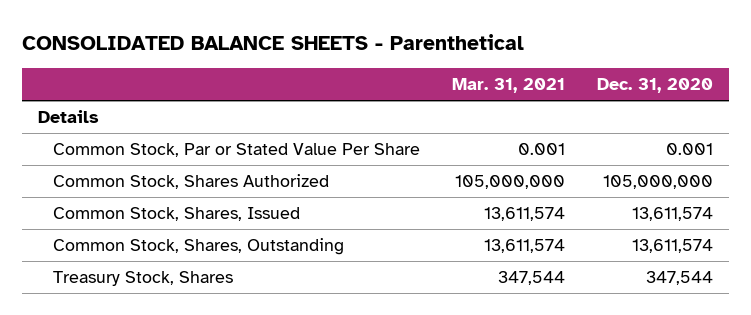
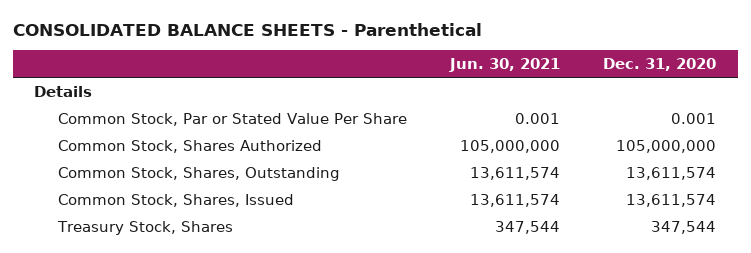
- | Mar. 31, 2021 | Dec. 31, 2020
+ | Jun. 30, 2021 | Dec. 31, 2020
moved down: Common Stock, Shares, Issued | 13,611,574 | 13,611,574

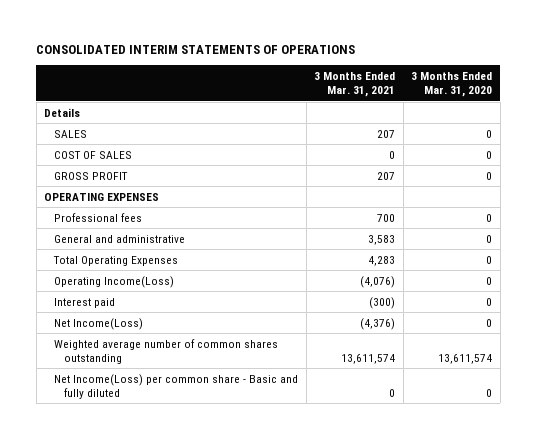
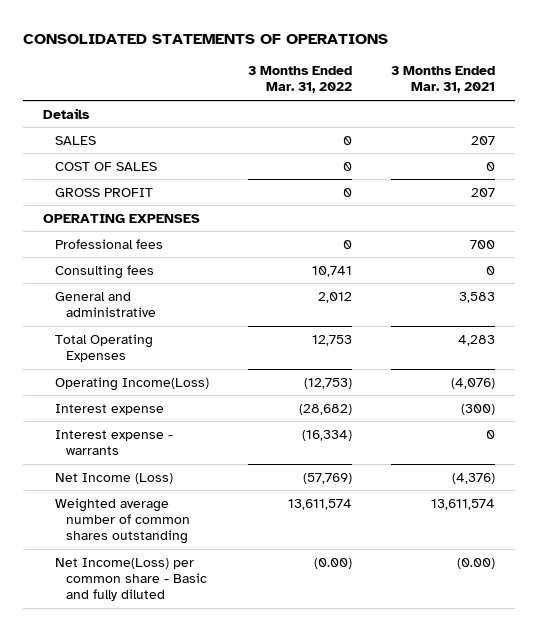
- CONSOLIDATED INTERIM STATEMENTS OF OPERATIONS
+ CONSOLIDATED STATEMENTS OF OPERATIONS
- | 3 Months Ended Mar. 31, 2021 | 3 Months Ended Mar. 31, 2020
+ | 3 Months Ended Mar. 31, 2022 | 3 Months Ended Mar. 31, 2021
+ Consulting fees | 10,741 | 0
- Interest paid | (300) | 0
- Net Income(Loss) | (4,376) | 0
+ Interest expense | (28,682) | (300)
+ Interest expense - warrants | (16,334) | 0
+ Net Income (Loss) | (57,769) | (4,376)
- Net Income(Loss) per common share - Basic and fully diluted | 0 | 0
+ Net Income(Loss) per common share - Basic and fully diluted | (0.00) | (0.00)

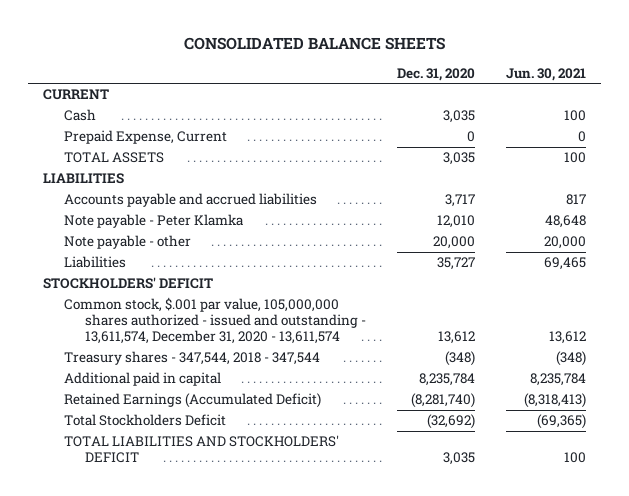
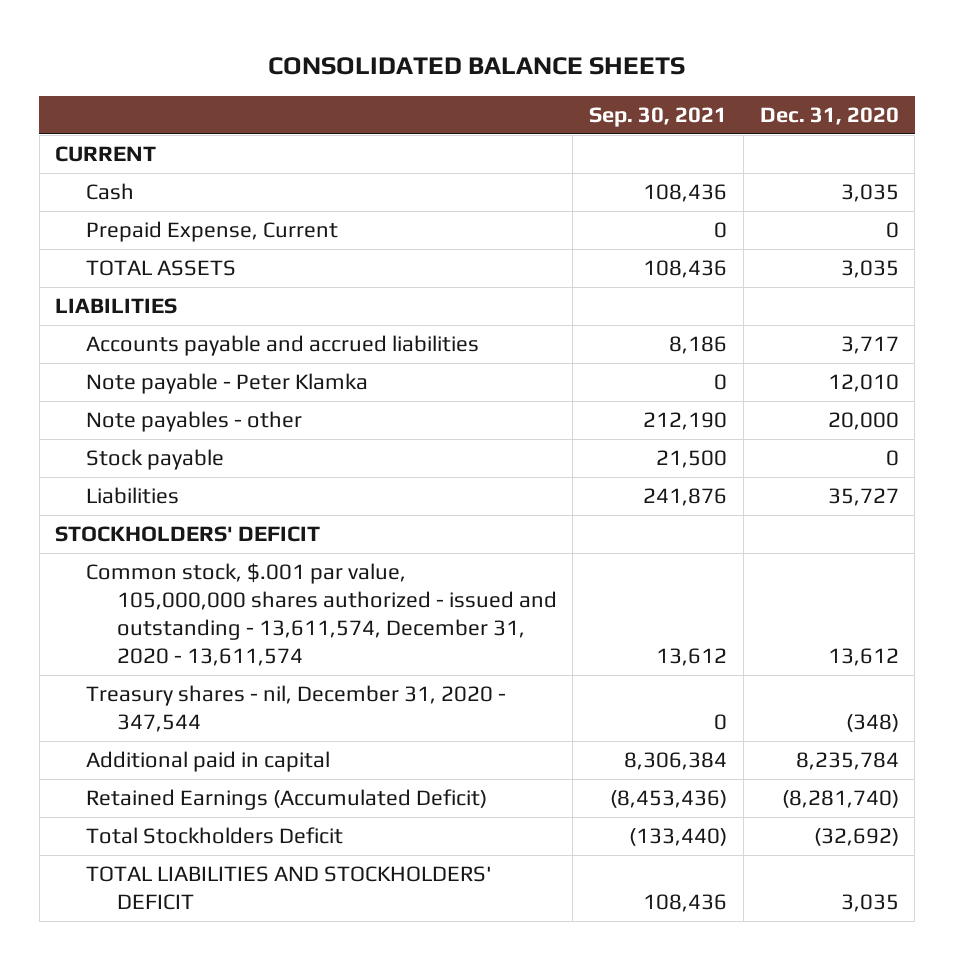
- | Dec. 31, 2020 | Jun. 30, 2021
+ | Sep. 30, 2021 | Dec. 31, 2020
- Note payable - other | 20,000 | 20,000
+ Note payables - other | 212,190 | 20,000
+ Stock payable | 21,500 | 0
- Treasury shares - 347,544, 2018 - 347,544 | (348) | (348)
+ Treasury shares - nil, December 31, 2020 - 347,544 | 0 | (348)

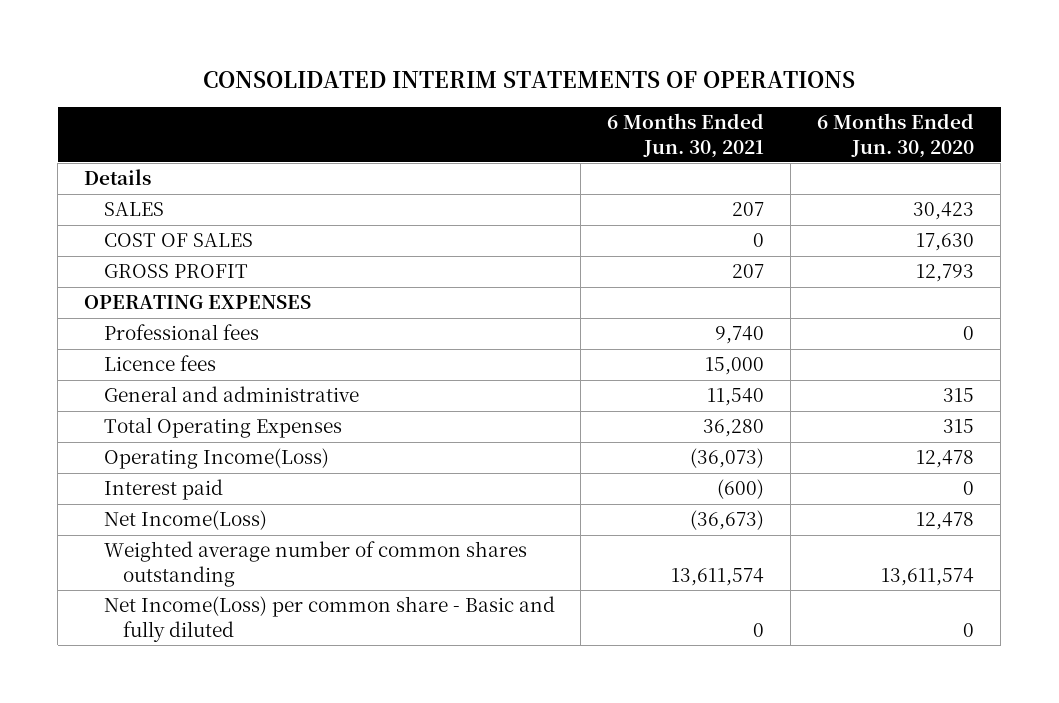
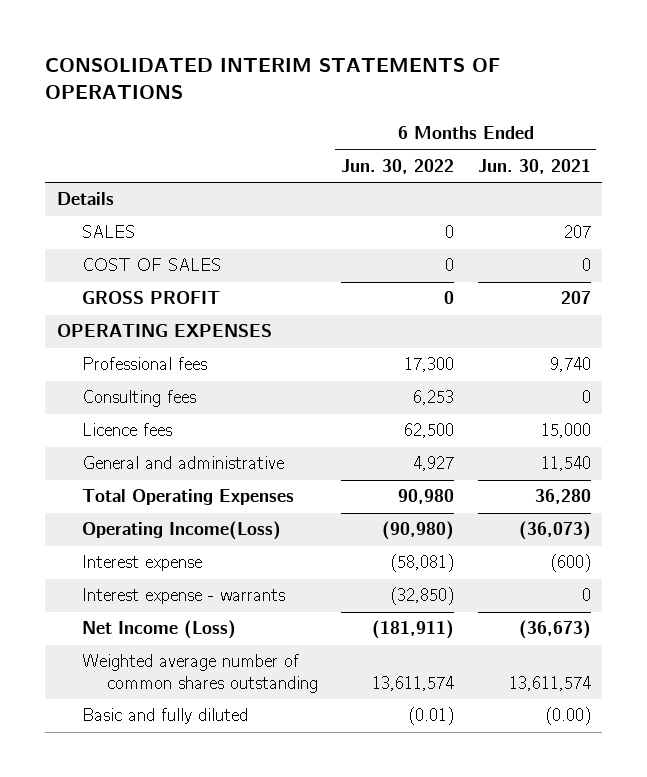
- | 6 Months Ended Jun. 30, 2021 | 6 Months Ended Jun. 30, 2020
+ | 6 Months Ended Jun. 30, 2022 | 6 Months Ended Jun. 30, 2021
+ Consulting fees | 6,253 | 0
- Interest paid | (600) | 0
- Net Income(Loss) | (36,673) | 12,478
+ Interest expense | (58,081) | (600)
+ Interest expense - warrants | (32,850) | 0
+ Net Income (Loss) | (181,911) | (36,673)
- Net Income(Loss) per common share - Basic and fully diluted | 0 | 0
+ Basic and fully diluted | (0.01) | (0.00)

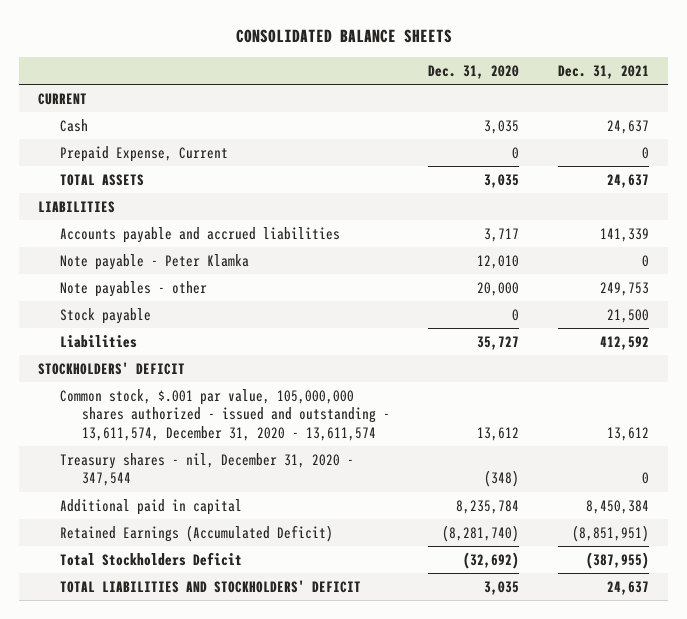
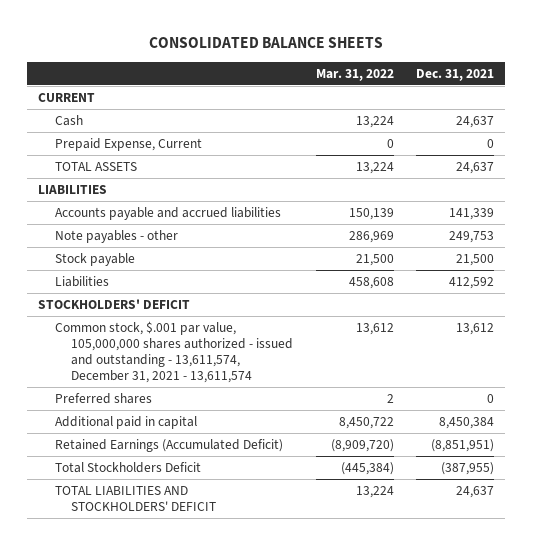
- | Dec. 31, 2020 | Dec. 31, 2021
+ | Mar. 31, 2022 | Dec. 31, 2021
- Note payable - Peter Klamka | 12,010 | 0
- Common stock, $.001 par value, 105,000,000 shares authorized - issued and outstanding - 13,611,574, December 31, 2020 - 13,611,574 | 13,612 | 13,612
- Treasury shares - nil, December 31, 2020 - 347,544 | (348) | 0
+ Common stock, $.001 par value, 105,000,000 shares authorized - issued and outstanding - 13,611,574, December 31, 2021 - 13,611,574 | 13,612 | 13,612
+ Preferred shares | 2 | 0

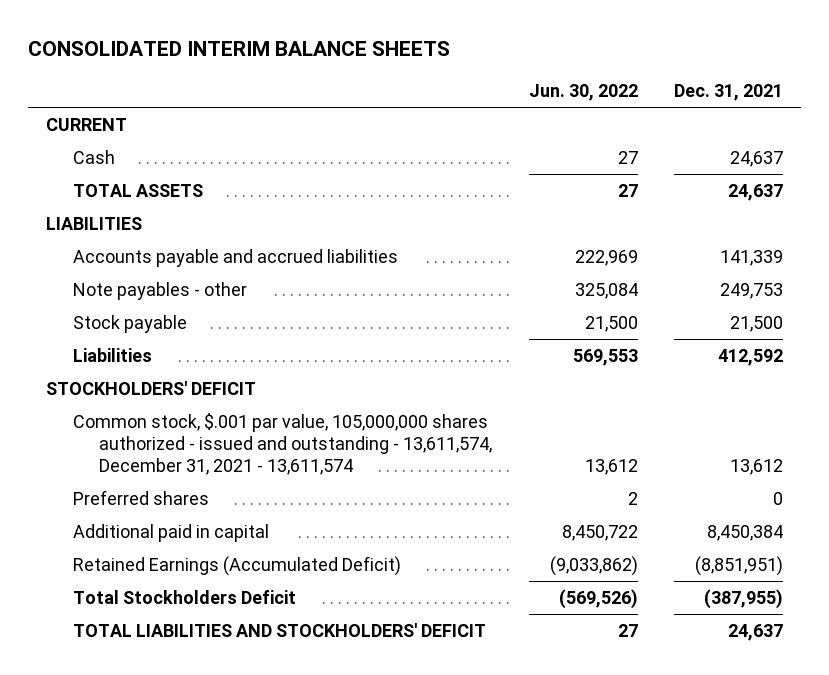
- CONSOLIDATED BALANCE SHEETS
+ CONSOLIDATED INTERIM BALANCE SHEETS
- | Mar. 31, 2022 | Dec. 31, 2021
+ | Jun. 30, 2022 | Dec. 31, 2021
- Prepaid Expense, Current | 0 | 0

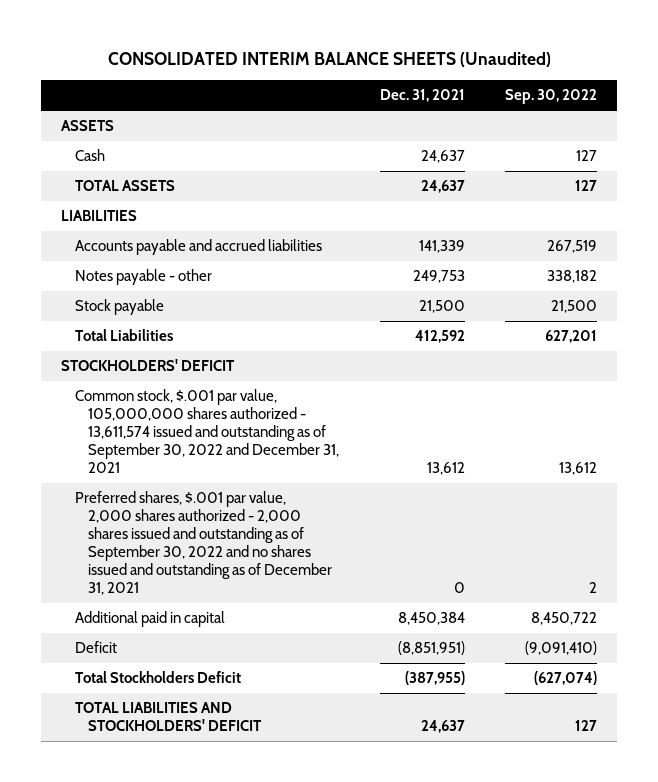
- CONSOLIDATED INTERIM BALANCE SHEETS
+ CONSOLIDATED INTERIM BALANCE SHEETS (Unaudited)
- | Jun. 30, 2022 | Dec. 31, 2021
+ | Dec. 31, 2021 | Sep. 30, 2022
- CURRENT
+ ASSETS
- Note payables - other | 325,084 | 249,753
+ Notes payable - other | 249,753 | 338,182
- Liabilities | 569,553 | 412,592
+ Total Liabilities | 412,592 | 627,201
- Common stock, $.001 par value, 105,000,000 shares authorized - issued and outstanding - 13,611,574, December 31, 2021 - 13,611,574 | 13,612 | 13,612
- Preferred shares | 2 | 0
+ Common stock, $.001 par value, 105,000,000 shares authorized - 13,611,574 issued and outstanding as of September 30, 2022 and December 31, 2021 | 13,612 | 13,612
+ Preferred shares, $.001 par value, 2,000 shares authorized - 2,000 shares issued and outstanding as of September 30, 2022 and no shares issued and outstanding as of December 31, 2021 | 0 | 2
- Retained Earnings (Accumulated Deficit) | (9,033,862) | (8,851,951)
+ Deficit | (8,851,951) | (9,091,410)

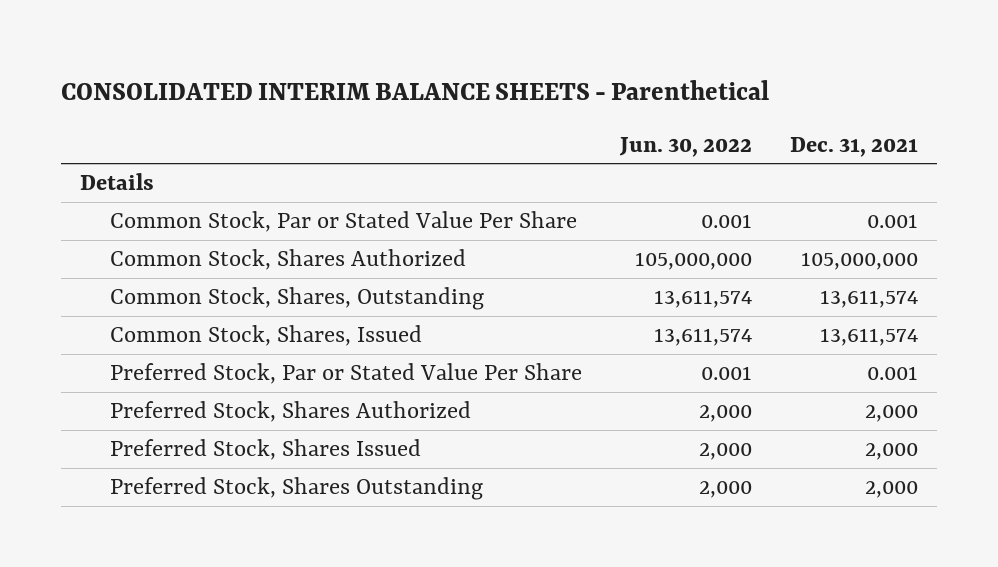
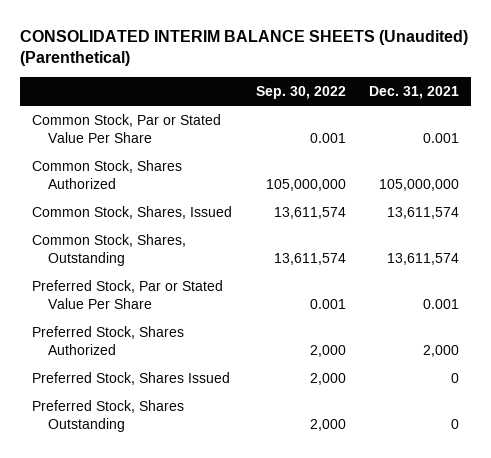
- CONSOLIDATED INTERIM BALANCE SHEETS - Parenthetical
+ CONSOLIDATED INTERIM BALANCE SHEETS (Unaudited) (Parenthetical)
- | Jun. 30, 2022 | Dec. 31, 2021
+ | Sep. 30, 2022 | Dec. 31, 2021
- Details
moved down: Common Stock, Shares, Outstanding | 13,611,574 | 13,611,574
- Preferred Stock, Shares Issued | 2,000 | 2,000
- Preferred Stock, Shares Outstanding | 2,000 | 2,000
+ Preferred Stock, Shares Issued | 2,000 | 0
+ Preferred Stock, Shares Outstanding | 2,000 | 0

